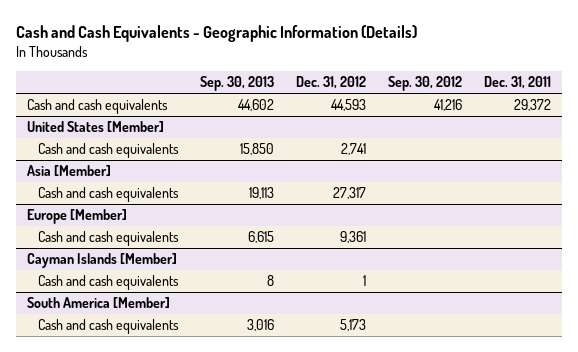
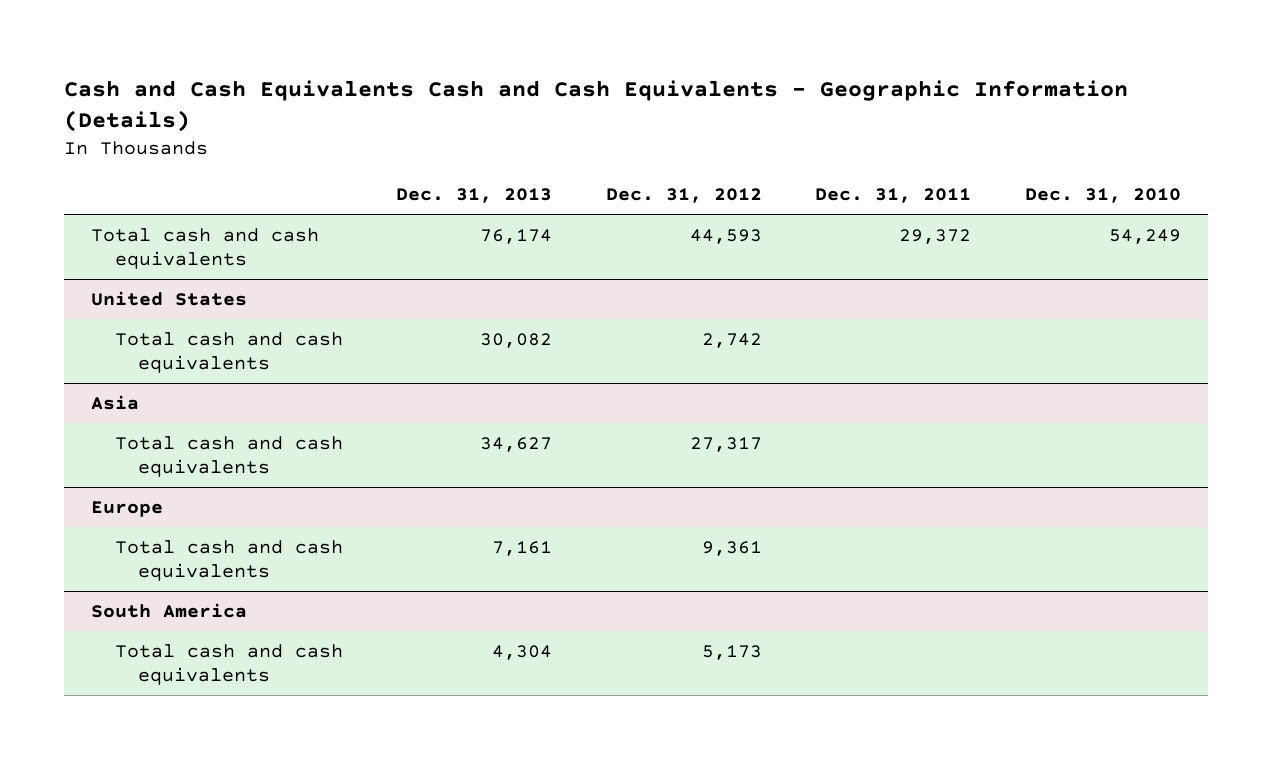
- Cash and Cash Equivalents - Geographic Information (Details)
+ Cash and Cash Equivalents Cash and Cash Equivalents - Geographic Information (Details)
- | Sep. 30, 2013 | Dec. 31, 2012 | Sep. 30, 2012 | Dec. 31, 2011
+ | Dec. 31, 2013 | Dec. 31, 2012 | Dec. 31, 2011 | Dec. 31, 2010
- Cash and cash equivalents | 44,602 | 44,593 | 41,216 | 29,372
- United States [Member]
- Cash and cash equivalents | 15,850 | 2,741 | |
- Asia [Member]
- Cash and cash equivalents | 19,113 | 27,317 | |
- Europe [Member]
- Cash and cash equivalents | 6,615 | 9,361 | |
- Cayman Islands [Member]
- Cash and cash equivalents | 8 | 1 | |
- South America [Member]
- Cash and cash equivalents | 3,016 | 5,173 | |
+ Total cash and cash equivalents | 76,174 | 44,593 | 29,372 | 54,249
+ United States
+ Total cash and cash equivalents | 30,082 | 2,742 | |
+ Asia
+ Total cash and cash equivalents | 34,627 | 27,317 | |
+ Europe
+ Total cash and cash equivalents | 7,161 | 9,361 | |
+ South America
+ Total cash and cash equivalents | 4,304 | 5,173 | |

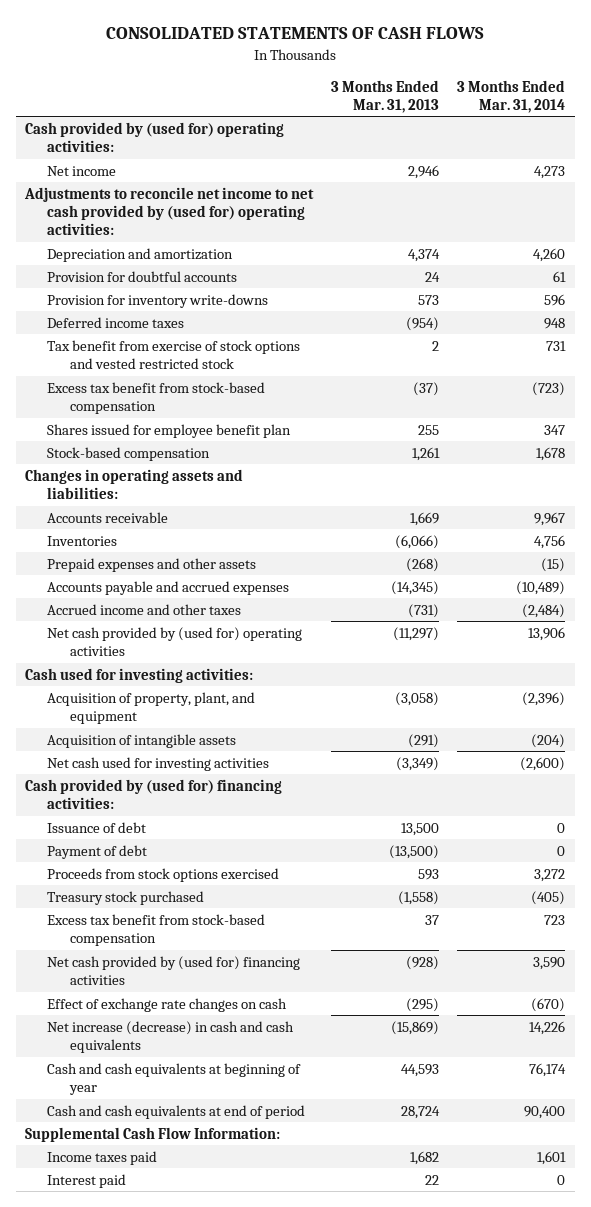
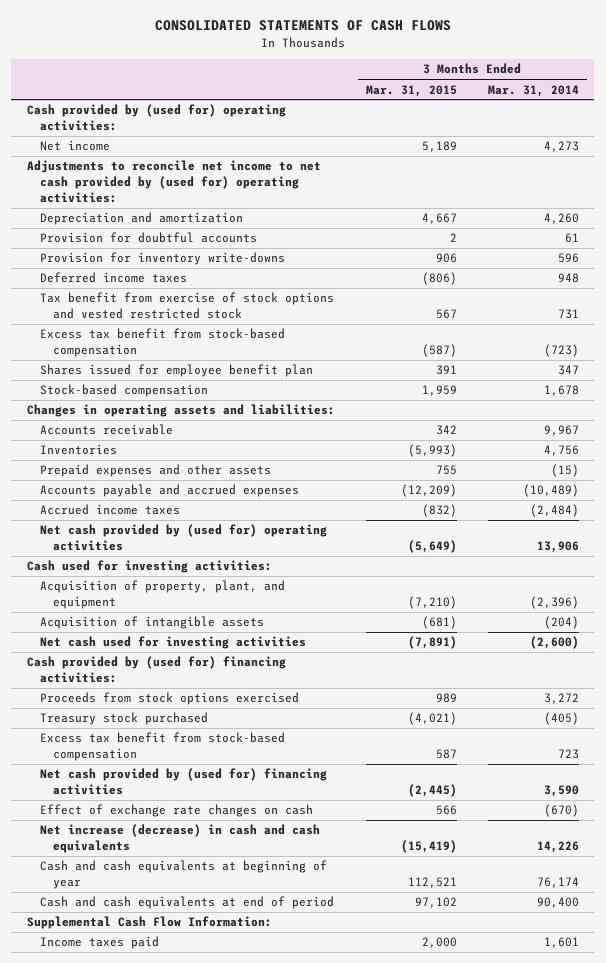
- | 3 Months Ended Mar. 31, 2013 | 3 Months Ended Mar. 31, 2014
+ | 3 Months Ended Mar. 31, 2015 | 3 Months Ended Mar. 31, 2014
- Accrued income and other taxes | (731) | (2,484)
+ Accrued income taxes | (832) | (2,484)
- Issuance of debt | 13,500 | 0
- Payment of debt | (13,500) | 0
- Interest paid | 22 | 0

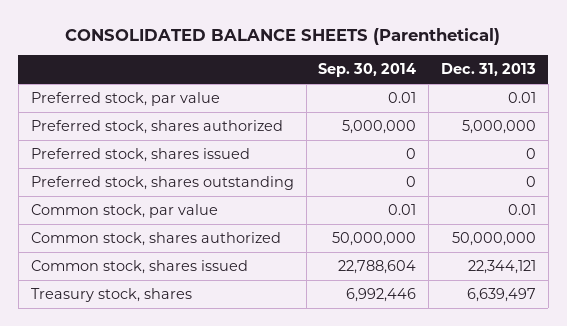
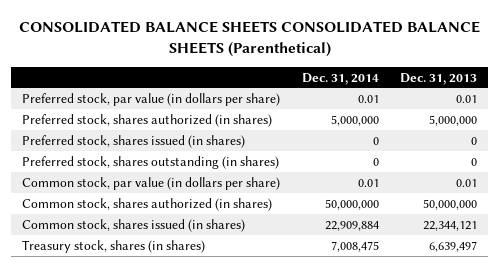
- CONSOLIDATED BALANCE SHEETS (Parenthetical)
+ CONSOLIDATED BALANCE SHEETS CONSOLIDATED BALANCE SHEETS (Parenthetical)
- | Sep. 30, 2014 | Dec. 31, 2013
+ | Dec. 31, 2014 | Dec. 31, 2013
- Preferred stock, par value | 0.01 | 0.01
- Preferred stock, shares authorized | 5,000,000 | 5,000,000
- Preferred stock, shares issued | 0 | 0
- Preferred stock, shares outstanding | 0 | 0
- Common stock, par value | 0.01 | 0.01
- Common stock, shares authorized | 50,000,000 | 50,000,000
- Common stock, shares issued | 22,788,604 | 22,344,121
- Treasury stock, shares | 6,992,446 | 6,639,497
+ Preferred stock, par value (in dollars per share) | 0.01 | 0.01
+ Preferred stock, shares authorized (in shares) | 5,000,000 | 5,000,000
+ Preferred stock, shares issued (in shares) | 0 | 0
+ Preferred stock, shares outstanding (in shares) | 0 | 0
+ Common stock, par value (in dollars per share) | 0.01 | 0.01
+ Common stock, shares authorized (in shares) | 50,000,000 | 50,000,000
+ Common stock, shares issued (in shares) | 22,909,884 | 22,344,121
+ Treasury stock, shares (in shares) | 7,008,475 | 6,639,497

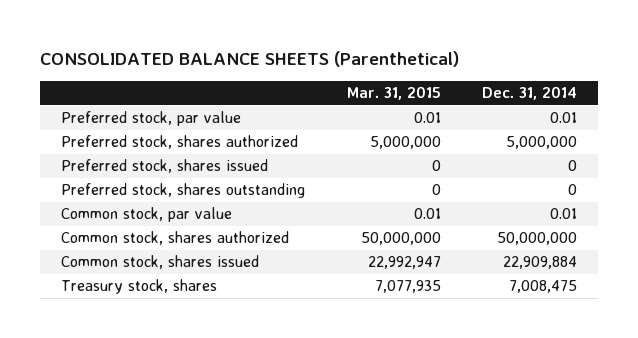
- CONSOLIDATED BALANCE SHEETS CONSOLIDATED BALANCE SHEETS (Parenthetical)
+ CONSOLIDATED BALANCE SHEETS (Parenthetical)
- | Dec. 31, 2014 | Dec. 31, 2013
+ | Mar. 31, 2015 | Dec. 31, 2014
- Preferred stock, par value (in dollars per share) | 0.01 | 0.01
- Preferred stock, shares authorized (in shares) | 5,000,000 | 5,000,000
- Preferred stock, shares issued (in shares) | 0 | 0
- Preferred stock, shares outstanding (in shares) | 0 | 0
- Common stock, par value (in dollars per share) | 0.01 | 0.01
- Common stock, shares authorized (in shares) | 50,000,000 | 50,000,000
- Common stock, shares issued (in shares) | 22,909,884 | 22,344,121
- Treasury stock, shares (in shares) | 7,008,475 | 6,639,497
+ Preferred stock, par value | 0.01 | 0.01
+ Preferred stock, shares authorized | 5,000,000 | 5,000,000
+ Preferred stock, shares issued | 0 | 0
+ Preferred stock, shares outstanding | 0 | 0
+ Common stock, par value | 0.01 | 0.01
+ Common stock, shares authorized | 50,000,000 | 50,000,000
+ Common stock, shares issued | 22,992,947 | 22,909,884
+ Treasury stock, shares | 7,077,935 | 7,008,475

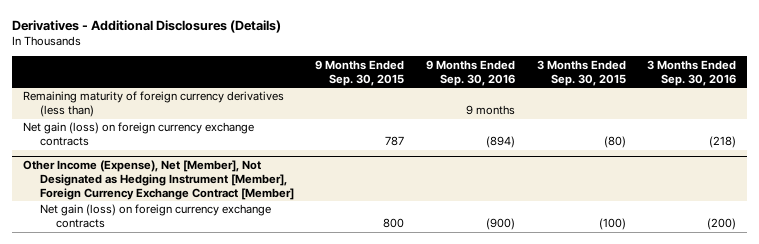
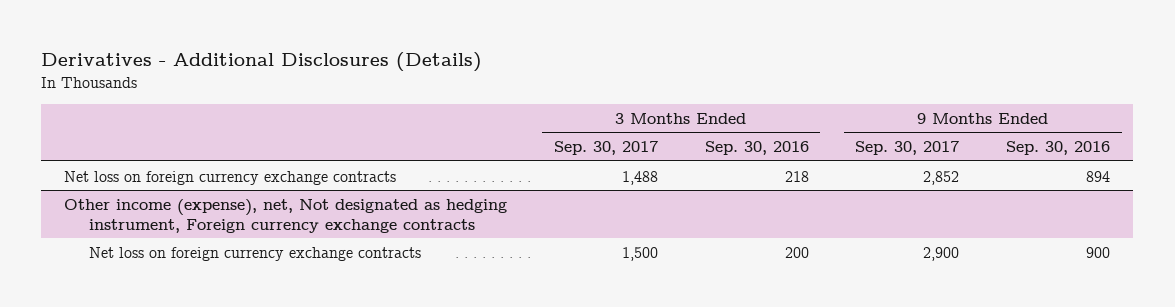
- | 9 Months Ended Sep. 30, 2015 | 9 Months Ended Sep. 30, 2016 | 3 Months Ended Sep. 30, 2015 | 3 Months Ended Sep. 30, 2016
+ | 3 Months Ended Sep. 30, 2017 | 3 Months Ended Sep. 30, 2016 | 9 Months Ended Sep. 30, 2017 | 9 Months Ended Sep. 30, 2016
- Remaining maturity of foreign currency derivatives (less than) | | 9 months | |
- Net gain (loss) on foreign currency exchange contracts | 787 | (894) | (80) | (218)
- Other Income (Expense), Net [Member], Not Designated as Hedging Instrument [Member], Foreign Currency Exchange Contract [Member]
- Net gain (loss) on foreign currency exchange contracts | 800 | (900) | (100) | (200)
+ Net loss on foreign currency exchange contracts | 1,488 | 218 | 2,852 | 894
+ Other income (expense), net, Not designated as hedging instrument, Foreign currency exchange contracts
+ Net loss on foreign currency exchange contracts | 1,500 | 200 | 2,900 | 900

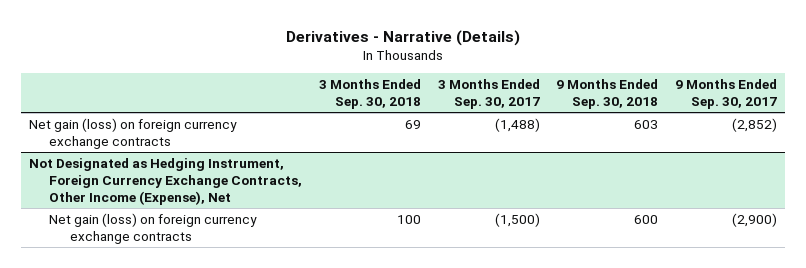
- Derivatives - Additional Disclosures (Details)
+ Derivatives - Narrative (Details)
- | 3 Months Ended Sep. 30, 2017 | 3 Months Ended Sep. 30, 2016 | 9 Months Ended Sep. 30, 2017 | 9 Months Ended Sep. 30, 2016
+ | 3 Months Ended Sep. 30, 2018 | 3 Months Ended Sep. 30, 2017 | 9 Months Ended Sep. 30, 2018 | 9 Months Ended Sep. 30, 2017
- Net loss on foreign currency exchange contracts | 1,488 | 218 | 2,852 | 894
- Other income (expense), net, Not designated as hedging instrument, Foreign currency exchange contracts
- Net loss on foreign currency exchange contracts | 1,500 | 200 | 2,900 | 900
+ Net gain (loss) on foreign currency exchange contracts | 69 | (1,488) | 603 | (2,852)
+ Not Designated as Hedging Instrument, Foreign Currency Exchange Contracts, Other Income (Expense), Net
+ Net gain (loss) on foreign currency exchange contracts | 100 | (1,500) | 600 | (2,900)

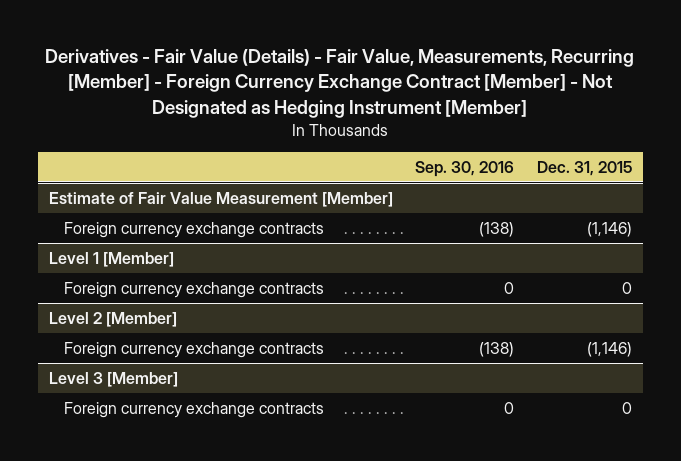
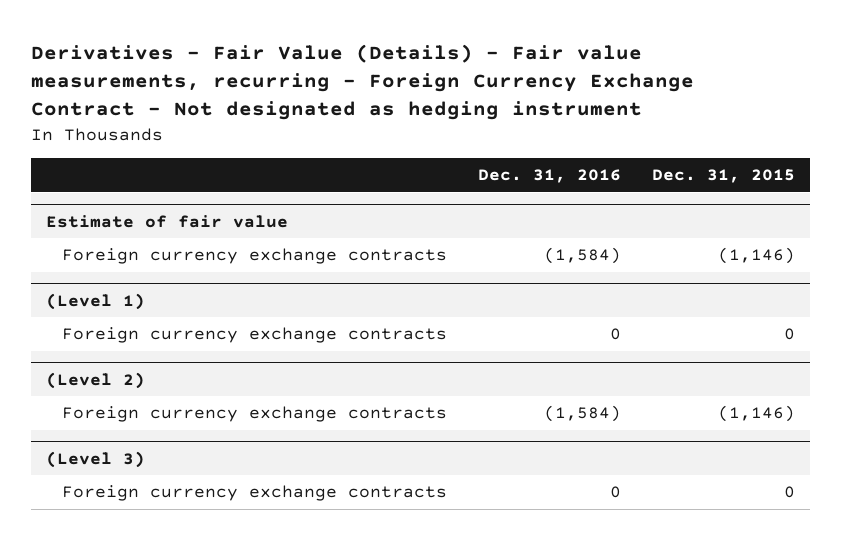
- Derivatives - Fair Value (Details) - Fair Value, Measurements, Recurring [Member] - Foreign Currency Exchange Contract [Member] - Not Designated as Hedging Instrument [Member]
+ Derivatives - Fair Value (Details) - Fair value measurements, recurring - Foreign Currency Exchange Contract - Not designated as hedging instrument
- | Sep. 30, 2016 | Dec. 31, 2015
+ | Dec. 31, 2016 | Dec. 31, 2015
- Estimate of Fair Value Measurement [Member]
+ Estimate of fair value
- Level 1 [Member]
+ (Level 1)
- Level 2 [Member]
+ (Level 2)
- Level 3 [Member]
+ (Level 3)

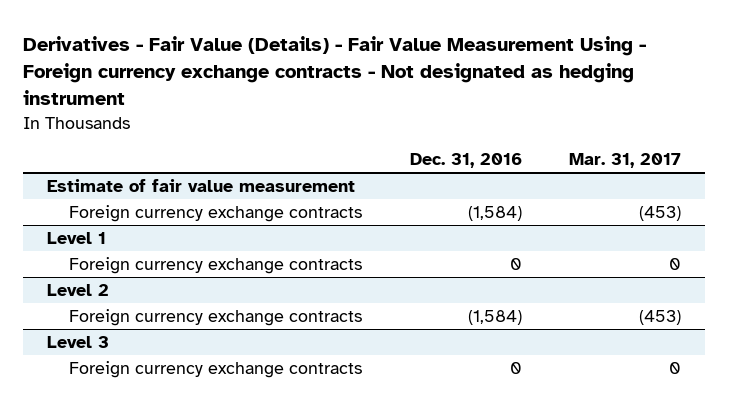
- Derivatives - Fair Value (Details) - Fair value measurements, recurring - Foreign Currency Exchange Contract - Not designated as hedging instrument
+ Derivatives - Fair Value (Details) - Fair Value Measurement Using - Foreign currency exchange contracts - Not designated as hedging instrument
- | Dec. 31, 2016 | Dec. 31, 2015
+ | Dec. 31, 2016 | Mar. 31, 2017
- Estimate of fair value
+ Estimate of fair value measurement
- (Level 1)
+ Level 1
- (Level 2)
+ Level 2
- (Level 3)
+ Level 3

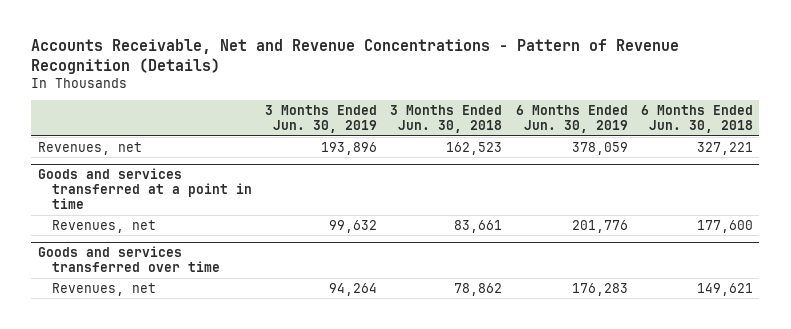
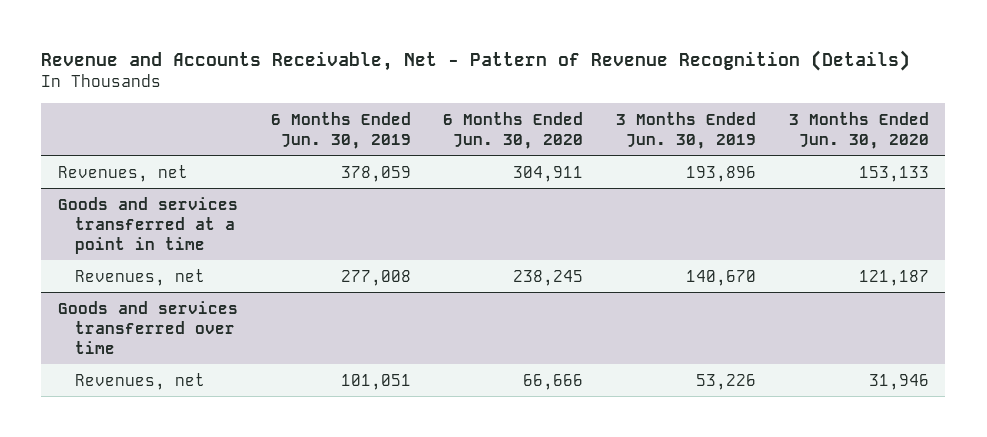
- Accounts Receivable, Net and Revenue Concentrations - Pattern of Revenue Recognition (Details)
+ Revenue and Accounts Receivable, Net - Pattern of Revenue Recognition (Details)
- | 3 Months Ended Jun. 30, 2019 | 3 Months Ended Jun. 30, 2018 | 6 Months Ended Jun. 30, 2019 | 6 Months Ended Jun. 30, 2018
+ | 6 Months Ended Jun. 30, 2019 | 6 Months Ended Jun. 30, 2020 | 3 Months Ended Jun. 30, 2019 | 3 Months Ended Jun. 30, 2020
@ Goods and services transferred at a point in time
- Revenues, net | 99,632 | 83,661 | 201,776 | 177,600
+ Revenues, net | 277,008 | 238,245 | 140,670 | 121,187
@ Goods and services transferred over time
- Revenues, net | 94,264 | 78,862 | 176,283 | 149,621
+ Revenues, net | 101,051 | 66,666 | 53,226 | 31,946

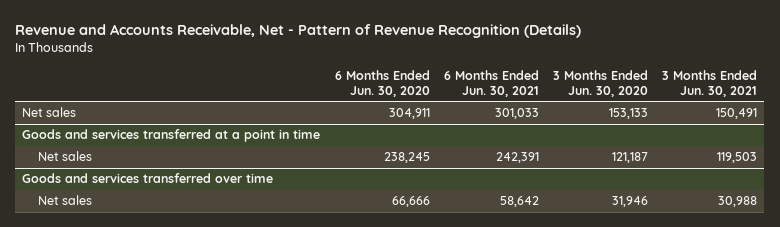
- | 6 Months Ended Jun. 30, 2019 | 6 Months Ended Jun. 30, 2020 | 3 Months Ended Jun. 30, 2019 | 3 Months Ended Jun. 30, 2020
+ | 6 Months Ended Jun. 30, 2020 | 6 Months Ended Jun. 30, 2021 | 3 Months Ended Jun. 30, 2020 | 3 Months Ended Jun. 30, 2021
- Revenues, net | 378,059 | 304,911 | 193,896 | 153,133
+ Net sales | 304,911 | 301,033 | 153,133 | 150,491
@ Goods and services transferred at a point in time
- Revenues, net | 277,008 | 238,245 | 140,670 | 121,187
+ Net sales | 238,245 | 242,391 | 121,187 | 119,503
@ Goods and services transferred over time
- Revenues, net | 101,051 | 66,666 | 53,226 | 31,946
+ Net sales | 66,666 | 58,642 | 31,946 | 30,988

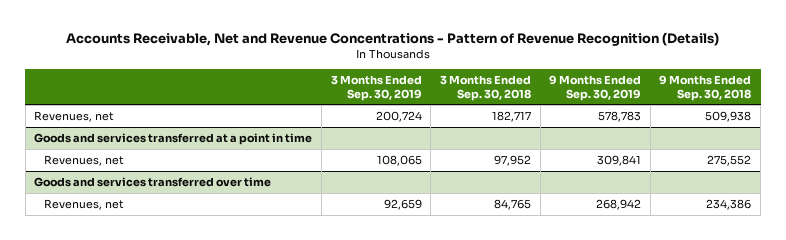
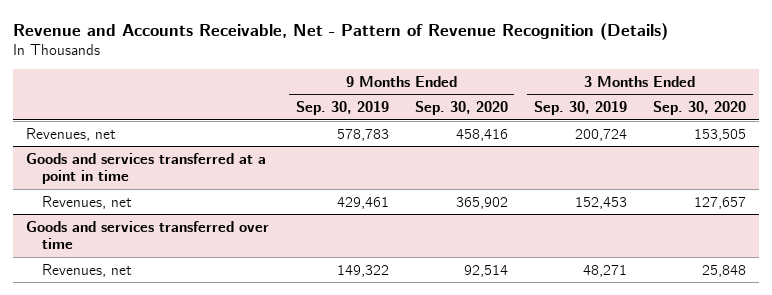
- Accounts Receivable, Net and Revenue Concentrations - Pattern of Revenue Recognition (Details)
+ Revenue and Accounts Receivable, Net - Pattern of Revenue Recognition (Details)
- | 3 Months Ended Sep. 30, 2019 | 3 Months Ended Sep. 30, 2018 | 9 Months Ended Sep. 30, 2019 | 9 Months Ended Sep. 30, 2018
+ | 9 Months Ended Sep. 30, 2019 | 9 Months Ended Sep. 30, 2020 | 3 Months Ended Sep. 30, 2019 | 3 Months Ended Sep. 30, 2020
@ Goods and services transferred at a point in time
- Revenues, net | 108,065 | 97,952 | 309,841 | 275,552
+ Revenues, net | 429,461 | 365,902 | 152,453 | 127,657
@ Goods and services transferred over time
- Revenues, net | 92,659 | 84,765 | 268,942 | 234,386
+ Revenues, net | 149,322 | 92,514 | 48,271 | 25,848

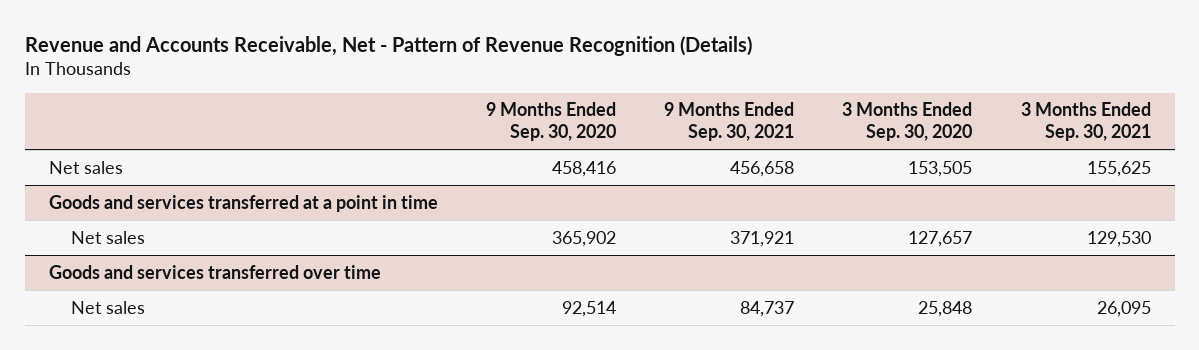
- | 9 Months Ended Sep. 30, 2019 | 9 Months Ended Sep. 30, 2020 | 3 Months Ended Sep. 30, 2019 | 3 Months Ended Sep. 30, 2020
+ | 9 Months Ended Sep. 30, 2020 | 9 Months Ended Sep. 30, 2021 | 3 Months Ended Sep. 30, 2020 | 3 Months Ended Sep. 30, 2021
- Revenues, net | 578,783 | 458,416 | 200,724 | 153,505
+ Net sales | 458,416 | 456,658 | 153,505 | 155,625
@ Goods and services transferred at a point in time
- Revenues, net | 429,461 | 365,902 | 152,453 | 127,657
+ Net sales | 365,902 | 371,921 | 127,657 | 129,530
@ Goods and services transferred over time
- Revenues, net | 149,322 | 92,514 | 48,271 | 25,848
+ Net sales | 92,514 | 84,737 | 25,848 | 26,095

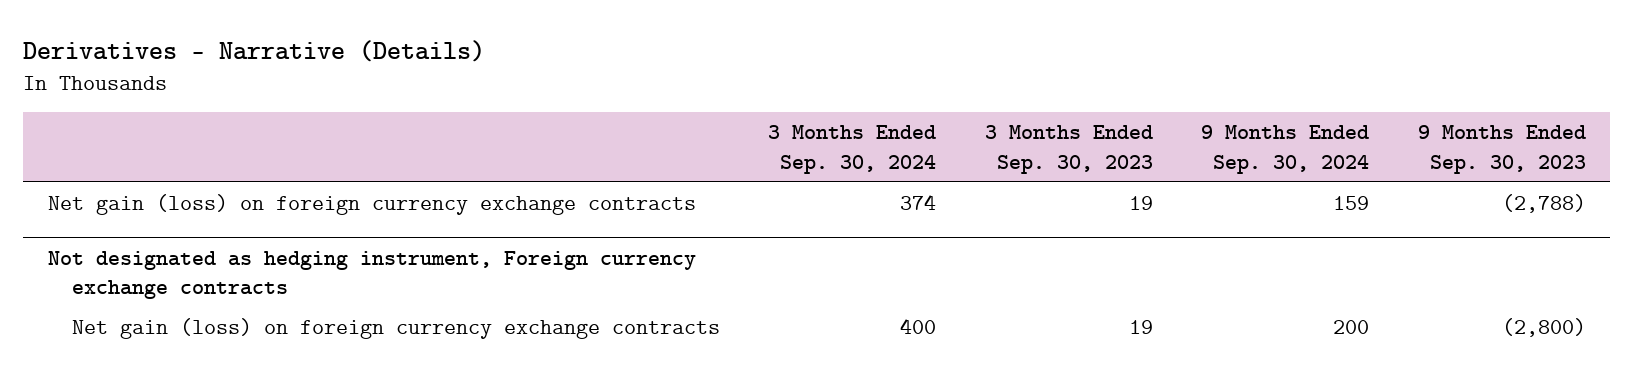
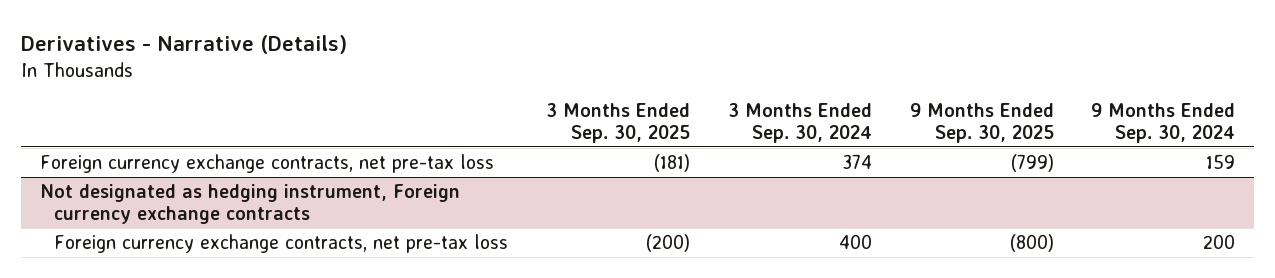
- | 3 Months Ended Sep. 30, 2024 | 3 Months Ended Sep. 30, 2023 | 9 Months Ended Sep. 30, 2024 | 9 Months Ended Sep. 30, 2023
+ | 3 Months Ended Sep. 30, 2025 | 3 Months Ended Sep. 30, 2024 | 9 Months Ended Sep. 30, 2025 | 9 Months Ended Sep. 30, 2024
- Net gain (loss) on foreign currency exchange contracts | 374 | 19 | 159 | (2,788)
+ Foreign currency exchange contracts, net pre-tax loss | (181) | 374 | (799) | 159
@ Not designated as hedging instrument, Foreign currency exchange contracts
- Net gain (loss) on foreign currency exchange contracts | 400 | 19 | 200 | (2,800)
+ Foreign currency exchange contracts, net pre-tax loss | (200) | 400 | (800) | 200

